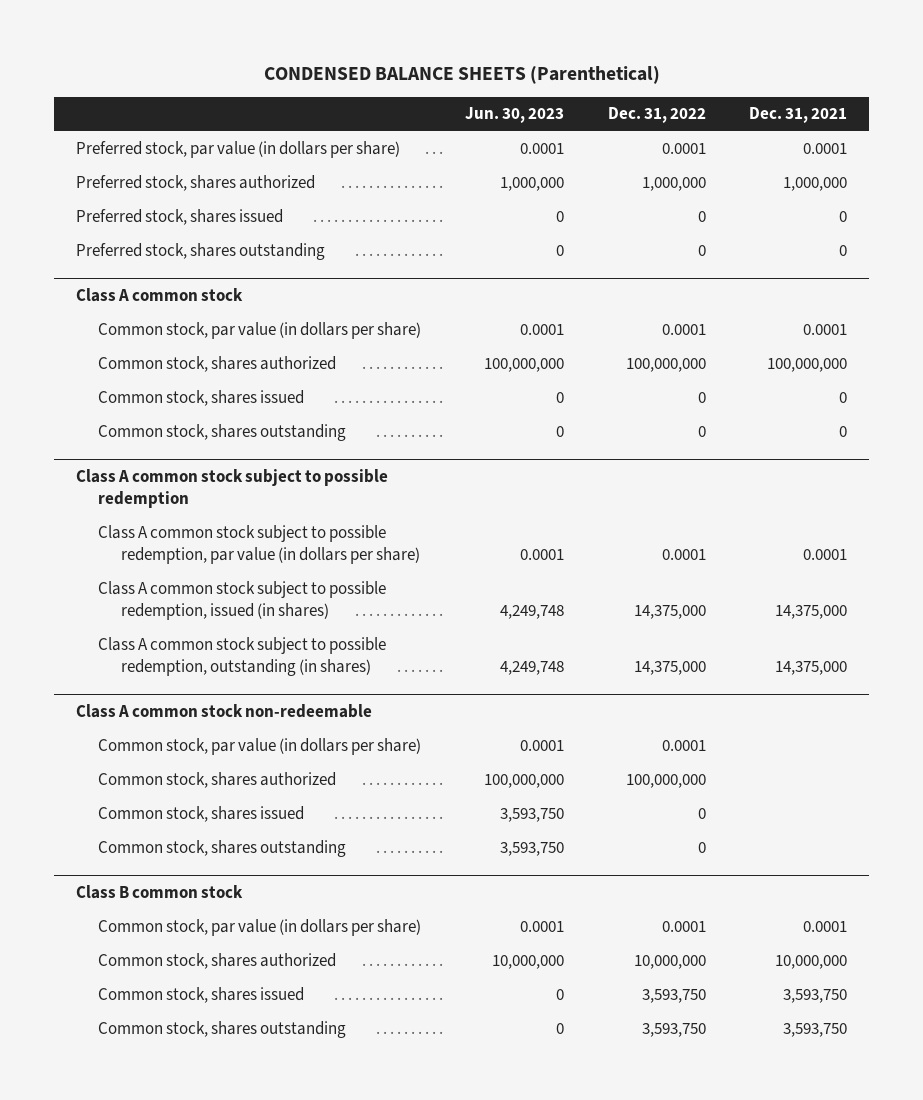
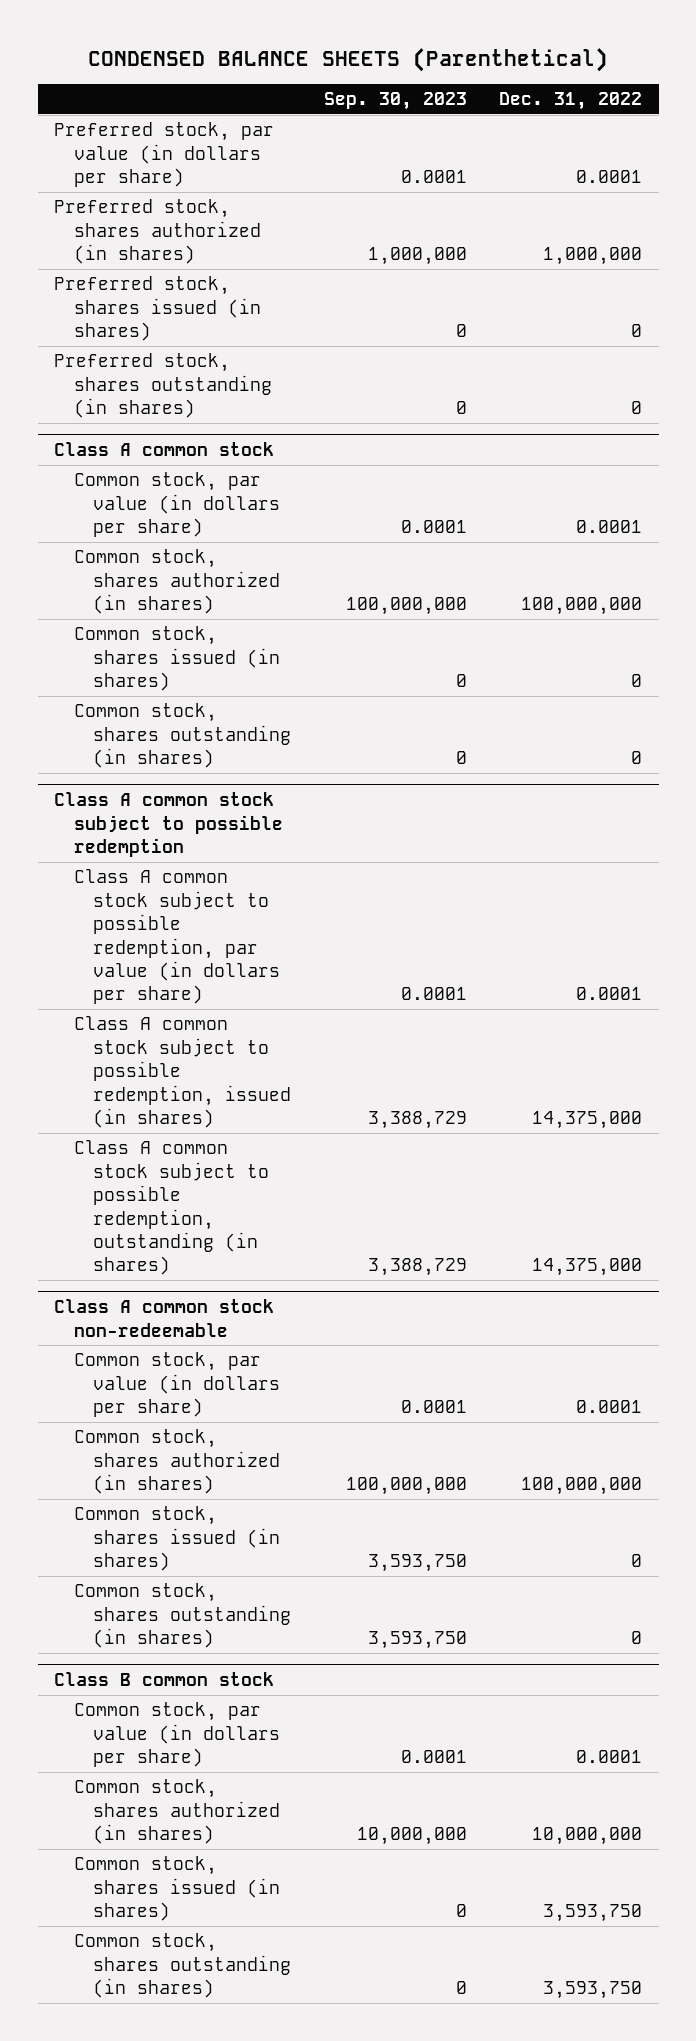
- | Jun. 30, 2023 | Dec. 31, 2022 | Dec. 31, 2021
+ | Sep. 30, 2023 | Dec. 31, 2022
- Preferred stock, shares authorized | 1,000,000 | 1,000,000 | 1,000,000
- Preferred stock, shares issued | 0 | 0 | 0
- Preferred stock, shares outstanding | 0 | 0 | 0
+ Preferred stock, shares authorized (in shares) | 1,000,000 | 1,000,000
+ Preferred stock, shares issued (in shares) | 0 | 0
+ Preferred stock, shares outstanding (in shares) | 0 | 0
@ Class A common stock
- Common stock, shares authorized | 100,000,000 | 100,000,000 | 100,000,000
- Common stock, shares issued | 0 | 0 | 0
- Common stock, shares outstanding | 0 | 0 | 0
+ Common stock, shares authorized (in shares) | 100,000,000 | 100,000,000
+ Common stock, shares issued (in shares) | 0 | 0
+ Common stock, shares outstanding (in shares) | 0 | 0
@ Class A common stock non-redeemable
- Common stock, shares authorized | 100,000,000 | 100,000,000 |
- Common stock, shares issued | 3,593,750 | 0 |
- Common stock, shares outstanding | 3,593,750 | 0 |
+ Common stock, shares authorized (in shares) | 100,000,000 | 100,000,000
+ Common stock, shares issued (in shares) | 3,593,750 | 0
+ Common stock, shares outstanding (in shares) | 3,593,750 | 0
@ Class B common stock
- Common stock, shares authorized | 10,000,000 | 10,000,000 | 10,000,000
- Common stock, shares issued | 0 | 3,593,750 | 3,593,750
- Common stock, shares outstanding | 0 | 3,593,750 | 3,593,750
+ Common stock, shares authorized (in shares) | 10,000,000 | 10,000,000
+ Common stock, shares issued (in shares) | 0 | 3,593,750
+ Common stock, shares outstanding (in shares) | 0 | 3,593,750

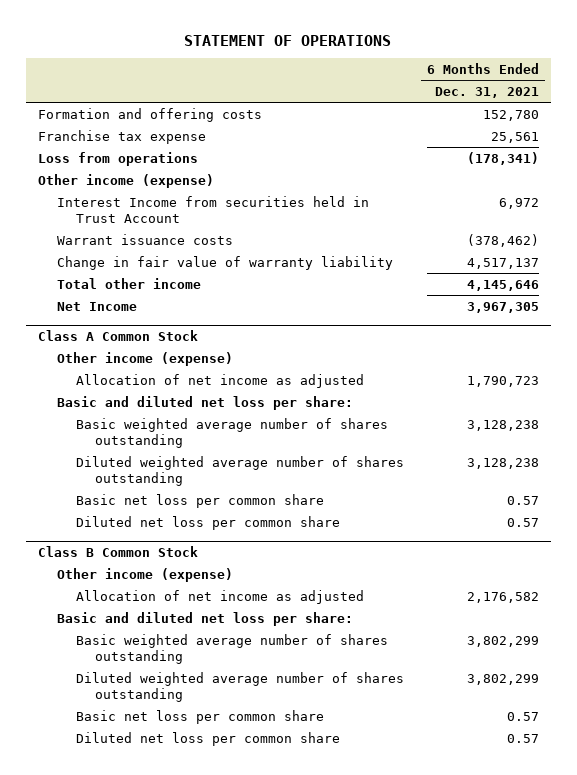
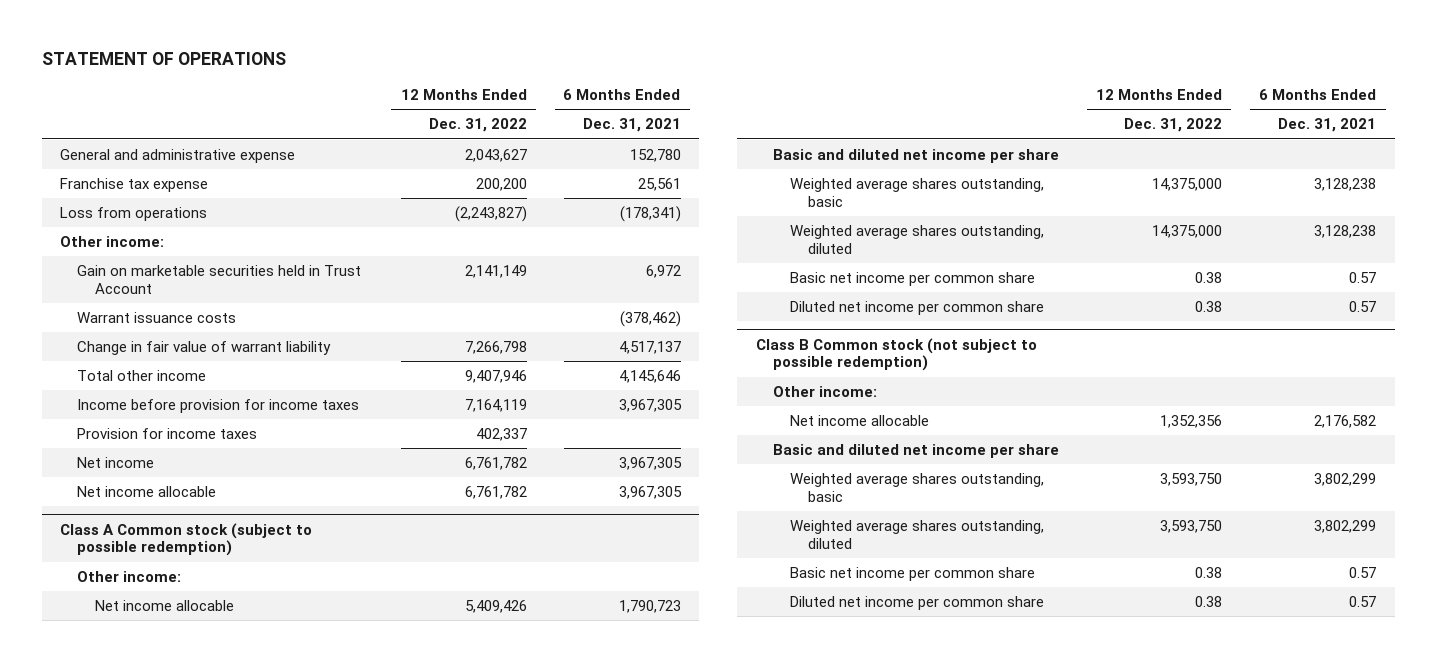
- | 6 Months Ended Dec. 31, 2021
+ | 12 Months Ended Dec. 31, 2022 | 6 Months Ended Dec. 31, 2021
- Formation and offering costs | 152,780
+ General and administrative expense | 2,043,627 | 152,780
- Other income (expense)
- Interest Income from securities held in Trust Account | 6,972
+ Other income:
+ Gain on marketable securities held in Trust Account | 2,141,149 | 6,972
- Change in fair value of warranty liability | 4,517,137
+ Change in fair value of warrant liability | 7,266,798 | 4,517,137
- Net Income | 3,967,305
- Class A Common Stock
- Other income (expense)
- Allocation of net income as adjusted | 1,790,723
- Basic and diluted net loss per share:
- Basic weighted average number of shares outstanding | 3,128,238
- Diluted weighted average number of shares outstanding | 3,128,238
- Basic net loss per common share | 0.57
- Diluted net loss per common share | 0.57
- Class B Common Stock
- Other income (expense)
- Allocation of net income as adjusted | 2,176,582
- Basic and diluted net loss per share:
- Basic weighted average number of shares outstanding | 3,802,299
- Diluted weighted average number of shares outstanding | 3,802,299
- Basic net loss per common share | 0.57
- Diluted net loss per common share | 0.57
+ Income before provision for income taxes | 7,164,119 | 3,967,305
+ Provision for income taxes | 402,337 |
+ Net income | 6,761,782 | 3,967,305
+ Net income allocable | 6,761,782 | 3,967,305
+ Class A Common stock (subject to possible redemption)
+ Other income:
+ Net income allocable | 5,409,426 | 1,790,723
+ Basic and diluted net income per share
+ Weighted average shares outstanding, basic | 14,375,000 | 3,128,238
+ Weighted average shares outstanding, diluted | 14,375,000 | 3,128,238
+ Basic net income per common share | 0.38 | 0.57
+ Diluted net income per common share | 0.38 | 0.57
+ Class B Common stock (not subject to possible redemption)
+ Other income:
+ Net income allocable | 1,352,356 | 2,176,582
+ Basic and diluted net income per share
+ Weighted average shares outstanding, basic | 3,593,750 | 3,802,299
+ Weighted average shares outstanding, diluted | 3,593,750 | 3,802,299
+ Basic net income per common share | 0.38 | 0.57
+ Diluted net income per common share | 0.38 | 0.57

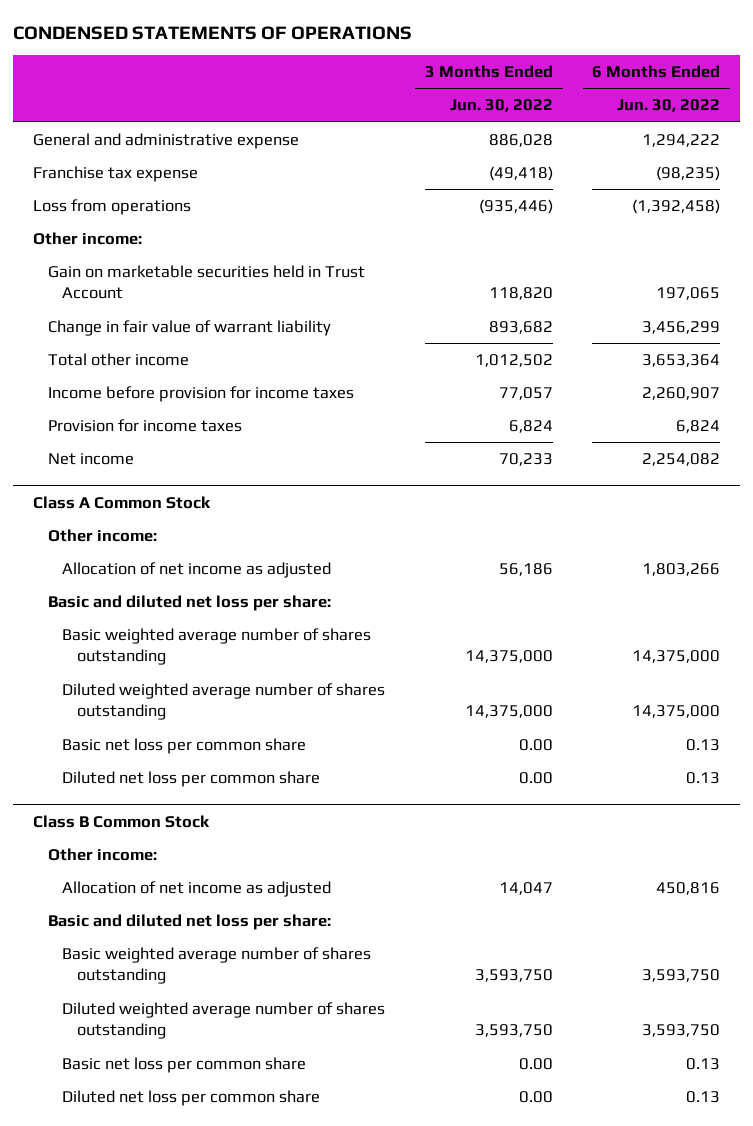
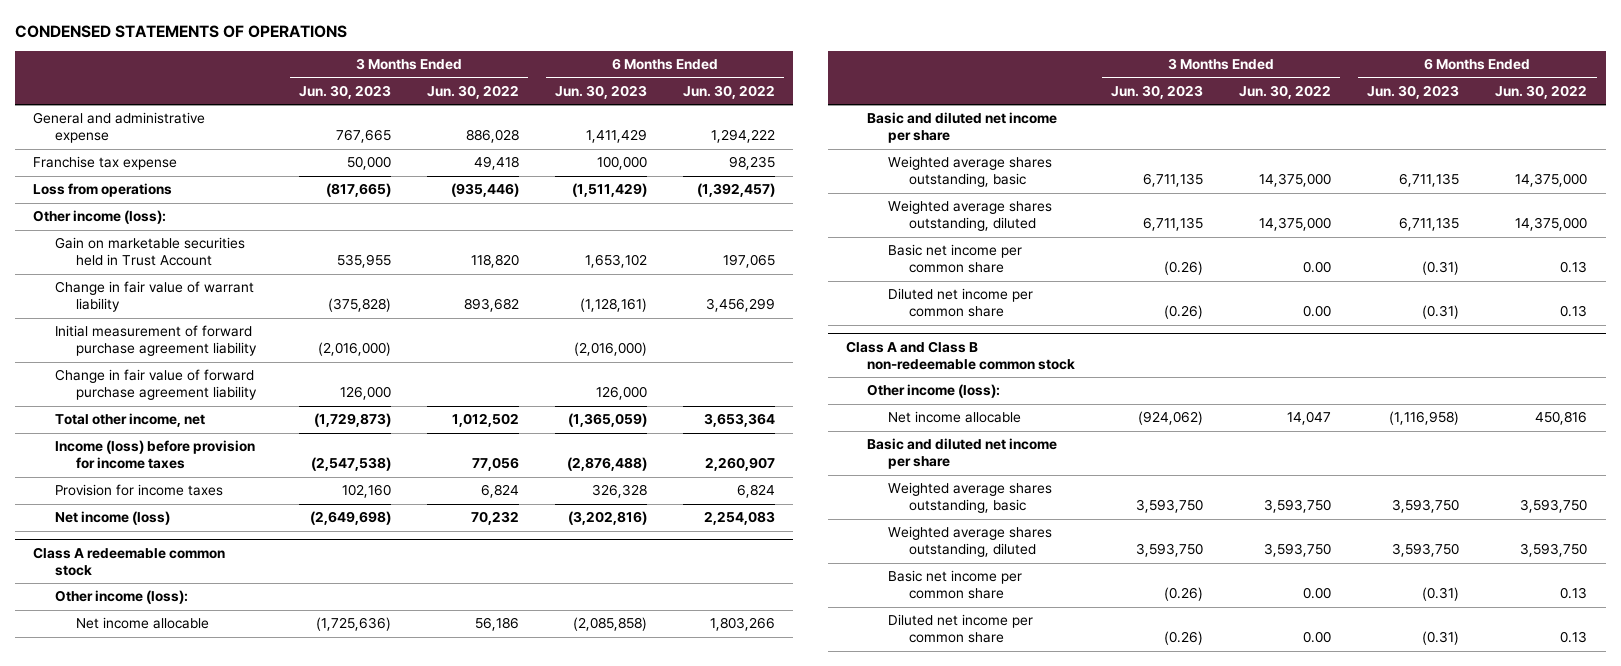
- | 3 Months Ended Jun. 30, 2022 | 6 Months Ended Jun. 30, 2022
+ | 3 Months Ended Jun. 30, 2023 | 3 Months Ended Jun. 30, 2022 | 6 Months Ended Jun. 30, 2023 | 6 Months Ended Jun. 30, 2022
- Franchise tax expense | (49,418) | (98,235)
- Loss from operations | (935,446) | (1,392,458)
- Other income:
+ Franchise tax expense | 50,000 | 49,418 | 100,000 | 98,235
+ Loss from operations | (817,665) | (935,446) | (1,511,429) | (1,392,457)
+ Other income (loss):
- Total other income | 1,012,502 | 3,653,364
- Income before provision for income taxes | 77,057 | 2,260,907
+ Initial measurement of forward purchase agreement liability | (2,016,000) | | (2,016,000) |
+ Change in fair value of forward purchase agreement liability | 126,000 | | 126,000 |
+ Total other income, net | (1,729,873) | 1,012,502 | (1,365,059) | 3,653,364
+ Income (loss) before provision for income taxes | (2,547,538) | 77,056 | (2,876,488) | 2,260,907
- Net income | 70,233 | 2,254,082
- Class A Common Stock
- Other income:
- Allocation of net income as adjusted | 56,186 | 1,803,266
- Basic and diluted net loss per share:
- Basic weighted average number of shares outstanding | 14,375,000 | 14,375,000
- Diluted weighted average number of shares outstanding | 14,375,000 | 14,375,000
- Basic net loss per common share | 0.00 | 0.13
- Diluted net loss per common share | 0.00 | 0.13
- Class B Common Stock
- Other income:
- Allocation of net income as adjusted | 14,047 | 450,816
- Basic and diluted net loss per share:
- Basic weighted average number of shares outstanding | 3,593,750 | 3,593,750
- Diluted weighted average number of shares outstanding | 3,593,750 | 3,593,750
- Basic net loss per common share | 0.00 | 0.13
- Diluted net loss per common share | 0.00 | 0.13
+ Net income (loss) | (2,649,698) | 70,232 | (3,202,816) | 2,254,083
+ Class A redeemable common stock
+ Other income (loss):
+ Net income allocable | (1,725,636) | 56,186 | (2,085,858) | 1,803,266
+ Basic and diluted net income per share
+ Weighted average shares outstanding, basic | 6,711,135 | 14,375,000 | 6,711,135 | 14,375,000
+ Weighted average shares outstanding, diluted | 6,711,135 | 14,375,000 | 6,711,135 | 14,375,000
+ Basic net income per common share | (0.26) | 0.00 | (0.31) | 0.13
+ Diluted net income per common share | (0.26) | 0.00 | (0.31) | 0.13
+ Class A and Class B non-redeemable common stock
+ Other income (loss):
+ Net income allocable | (924,062) | 14,047 | (1,116,958) | 450,816
+ Basic and diluted net income per share
+ Weighted average shares outstanding, basic | 3,593,750 | 3,593,750 | 3,593,750 | 3,593,750
+ Weighted average shares outstanding, diluted | 3,593,750 | 3,593,750 | 3,593,750 | 3,593,750
+ Basic net income per common share | (0.26) | 0.00 | (0.31) | 0.13
+ Diluted net income per common share | (0.26) | 0.00 | (0.31) | 0.13

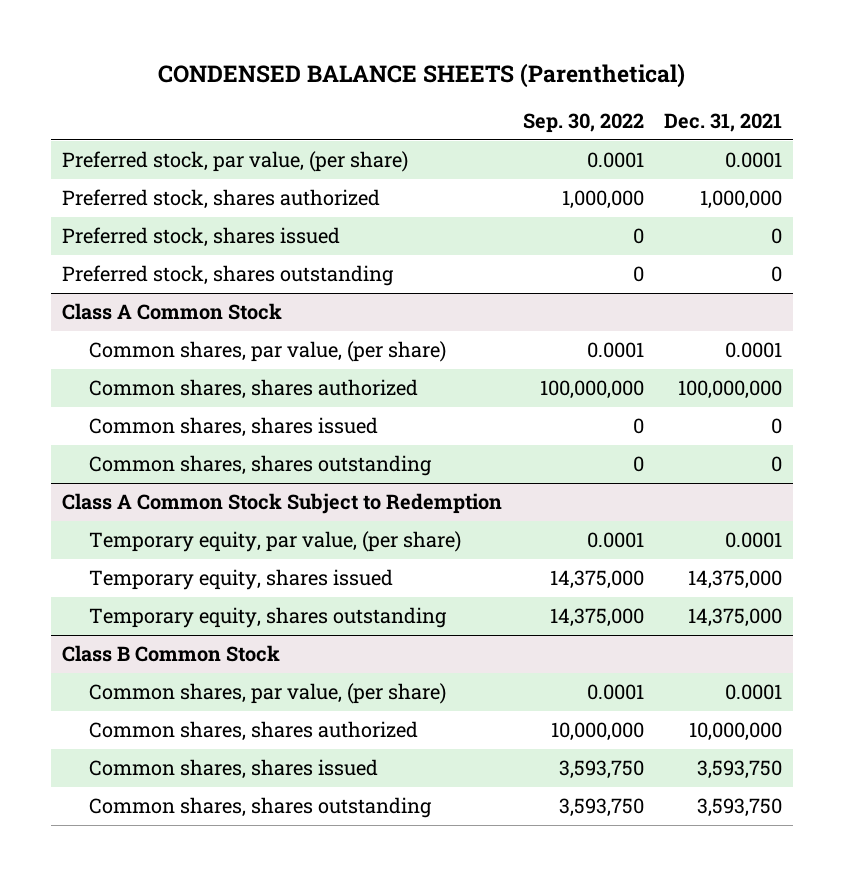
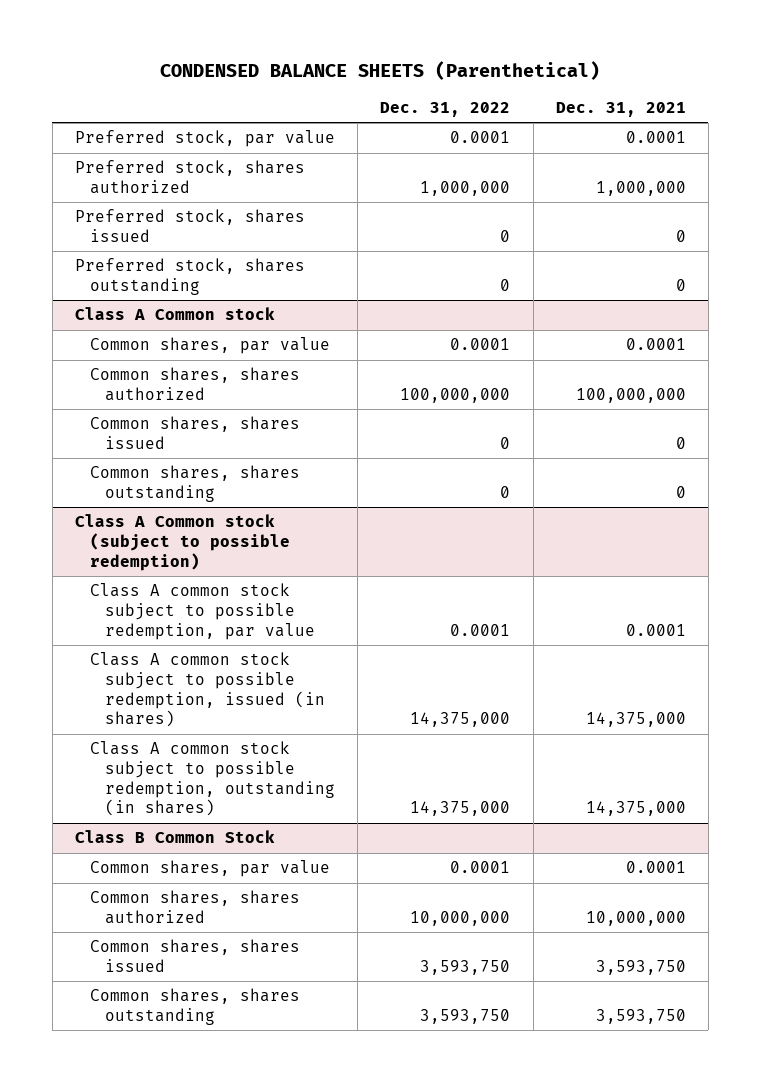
- | Sep. 30, 2022 | Dec. 31, 2021
+ | Dec. 31, 2022 | Dec. 31, 2021
- Preferred stock, par value, (per share) | 0.0001 | 0.0001
+ Preferred stock, par value | 0.0001 | 0.0001
- Class A Common Stock
- Common shares, par value, (per share) | 0.0001 | 0.0001
+ Class A Common stock
+ Common shares, par value | 0.0001 | 0.0001
- Class A Common Stock Subject to Redemption
- Temporary equity, par value, (per share) | 0.0001 | 0.0001
- Temporary equity, shares issued | 14,375,000 | 14,375,000
- Temporary equity, shares outstanding | 14,375,000 | 14,375,000
+ Class A Common stock (subject to possible redemption)
+ Class A common stock subject to possible redemption, par value | 0.0001 | 0.0001
+ Class A common stock subject to possible redemption, issued (in shares) | 14,375,000 | 14,375,000
+ Class A common stock subject to possible redemption, outstanding (in shares) | 14,375,000 | 14,375,000
@ Class B Common Stock
- Common shares, par value, (per share) | 0.0001 | 0.0001
+ Common shares, par value | 0.0001 | 0.0001

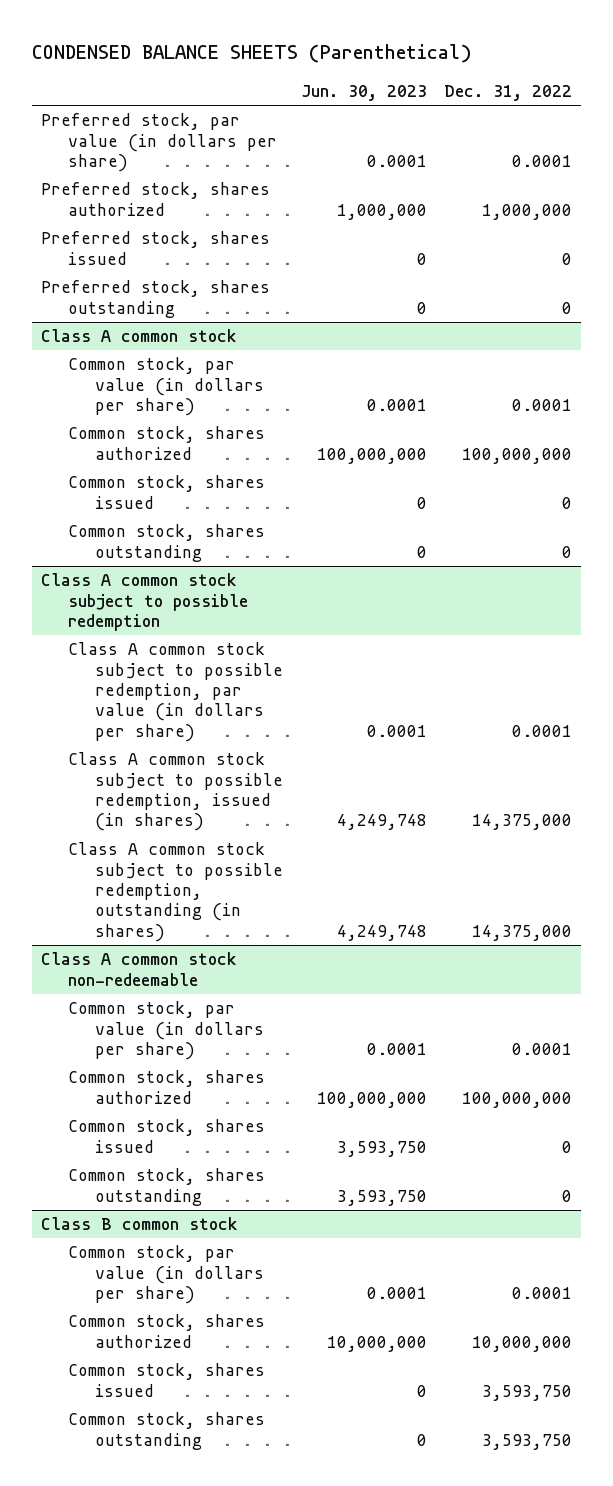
- | Dec. 31, 2022 | Dec. 31, 2021
+ | Jun. 30, 2023 | Dec. 31, 2022
- Preferred stock, par value | 0.0001 | 0.0001
+ Preferred stock, par value (in dollars per share) | 0.0001 | 0.0001
- Class A Common stock
- Common shares, par value | 0.0001 | 0.0001
- Common shares, shares authorized | 100,000,000 | 100,000,000
- Common shares, shares issued | 0 | 0
- Common shares, shares outstanding | 0 | 0
- Class A Common stock (subject to possible redemption)
- Class A common stock subject to possible redemption, par value | 0.0001 | 0.0001
+ Class A common stock
+ Common stock, par value (in dollars per share) | 0.0001 | 0.0001
+ Common stock, shares authorized | 100,000,000 | 100,000,000
+ Common stock, shares issued | 0 | 0
+ Common stock, shares outstanding | 0 | 0
+ Class A common stock subject to possible redemption
+ Class A common stock subject to possible redemption, par value (in dollars per share) | 0.0001 | 0.0001
- Class B Common Stock
- Common shares, par value | 0.0001 | 0.0001
- Common shares, shares authorized | 10,000,000 | 10,000,000
- Common shares, shares issued | 3,593,750 | 3,593,750
- Common shares, shares outstanding | 3,593,750 | 3,593,750
+ Class A common stock non-redeemable
+ Common stock, par value (in dollars per share) | 0.0001 | 0.0001
+ Common stock, shares authorized | 100,000,000 | 100,000,000
+ Common stock, shares issued | 3,593,750 | 0
+ Common stock, shares outstanding | 3,593,750 | 0
+ Class B common stock
+ Common stock, par value (in dollars per share) | 0.0001 | 0.0001
+ Common stock, shares authorized | 10,000,000 | 10,000,000
+ Common stock, shares issued | 0 | 3,593,750
+ Common stock, shares outstanding | 0 | 3,593,750

